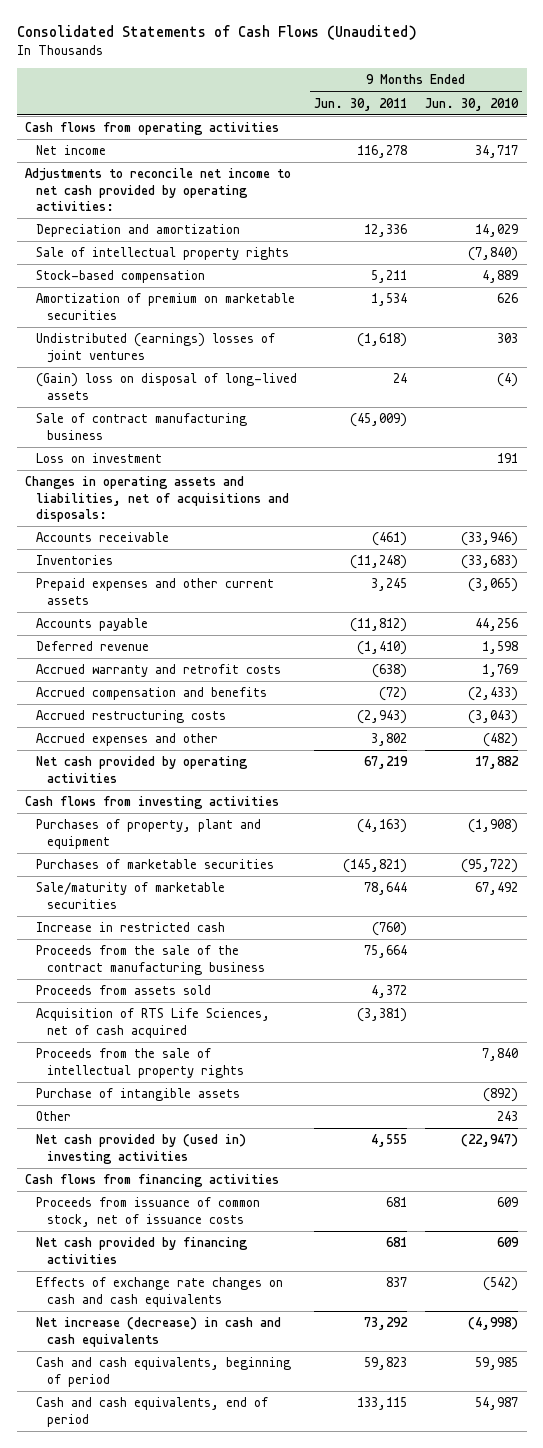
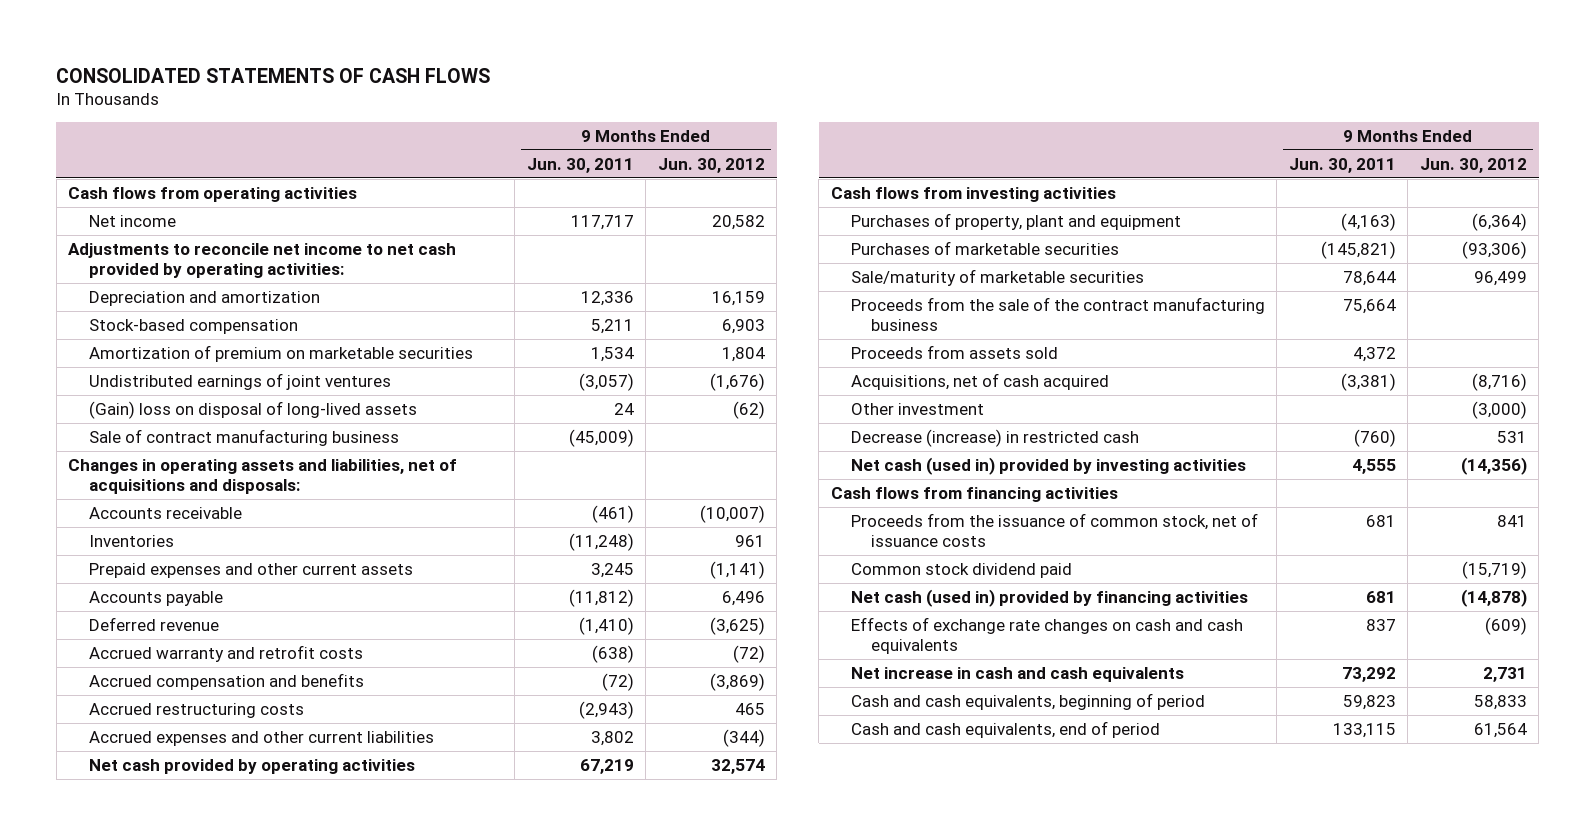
- Consolidated Statements of Cash Flows (Unaudited)
+ CONSOLIDATED STATEMENTS OF CASH FLOWS
- | 9 Months Ended Jun. 30, 2011 | 9 Months Ended Jun. 30, 2010
+ | 9 Months Ended Jun. 30, 2011 | 9 Months Ended Jun. 30, 2012
- Net income | 116,278 | 34,717
+ Net income | 117,717 | 20,582
- Sale of intellectual property rights | | (7,840)
- Undistributed (earnings) losses of joint ventures | (1,618) | 303
+ Undistributed earnings of joint ventures | (3,057) | (1,676)
- Loss on investment | | 191
- Accrued expenses and other | 3,802 | (482)
+ Accrued expenses and other current liabilities | 3,802 | (344)
- Increase in restricted cash | (760) |
- Acquisition of RTS Life Sciences, net of cash acquired | (3,381) |
- Proceeds from the sale of intellectual property rights | | 7,840
- Purchase of intangible assets | | (892)
- Other | | 243
- Net cash provided by (used in) investing activities | 4,555 | (22,947)
+ Acquisitions, net of cash acquired | (3,381) | (8,716)
+ Other investment | | (3,000)
+ Decrease (increase) in restricted cash | (760) | 531
+ Net cash (used in) provided by investing activities | 4,555 | (14,356)
- Proceeds from issuance of common stock, net of issuance costs | 681 | 609
- Net cash provided by financing activities | 681 | 609
+ Proceeds from the issuance of common stock, net of issuance costs | 681 | 841
+ Common stock dividend paid | | (15,719)
+ Net cash (used in) provided by financing activities | 681 | (14,878)
- Net increase (decrease) in cash and cash equivalents | 73,292 | (4,998)
+ Net increase in cash and cash equivalents | 73,292 | 2,731

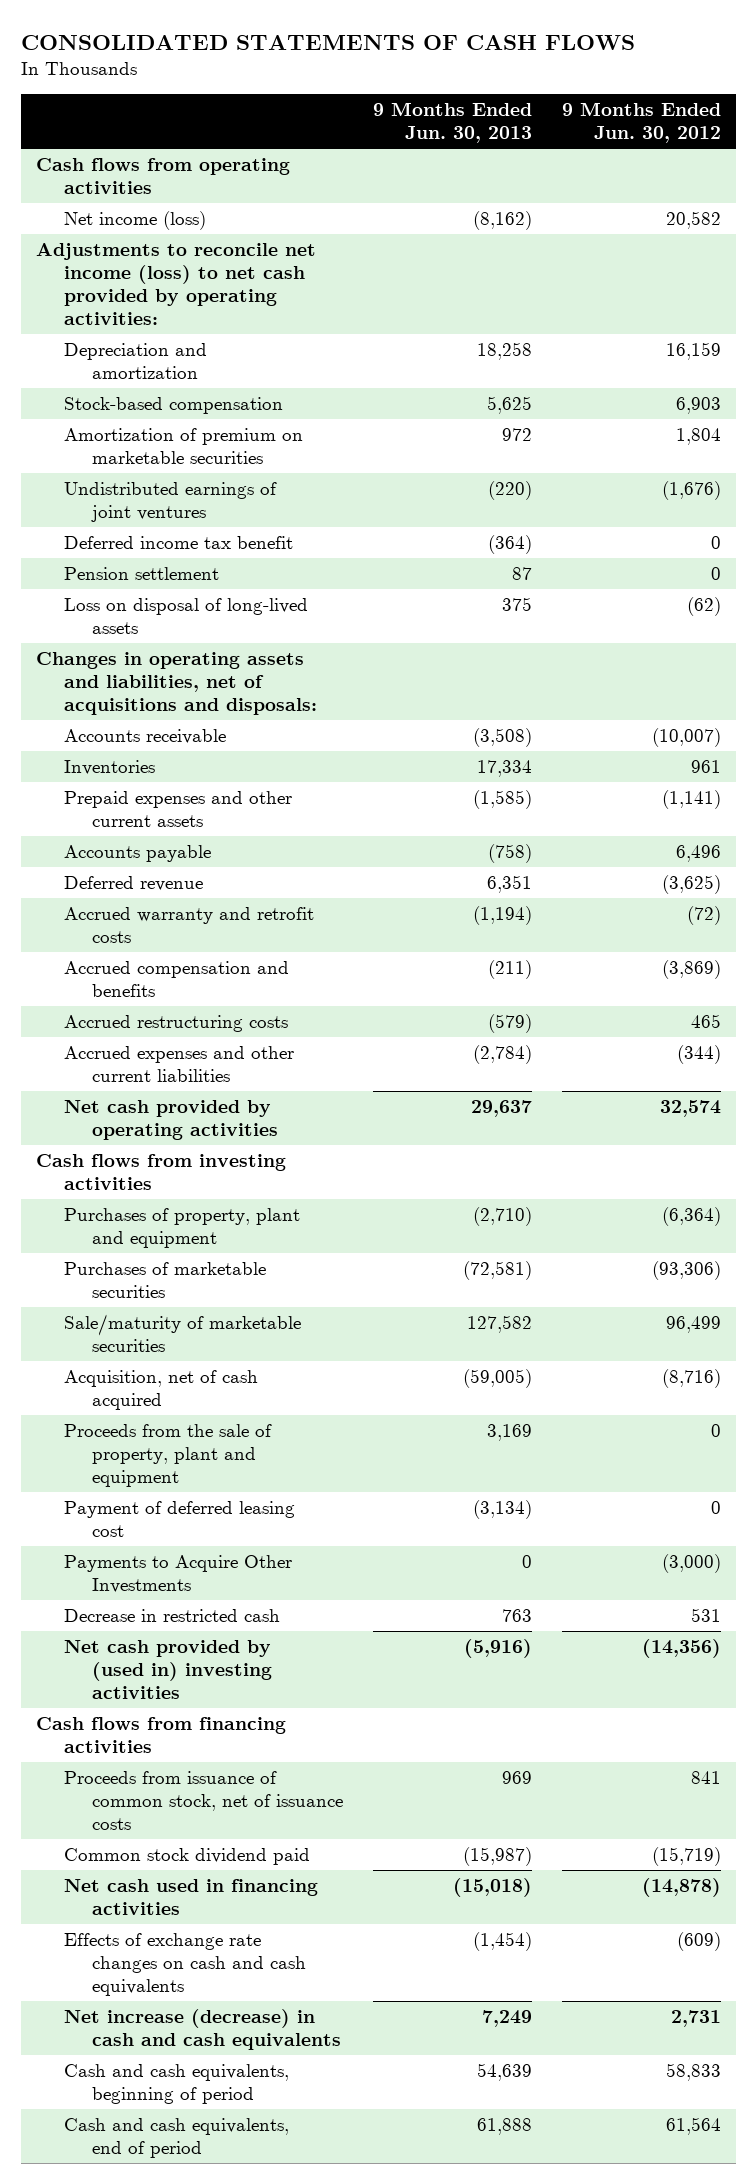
- | 9 Months Ended Jun. 30, 2011 | 9 Months Ended Jun. 30, 2012
+ | 9 Months Ended Jun. 30, 2013 | 9 Months Ended Jun. 30, 2012
- Net income | 117,717 | 20,582
- Adjustments to reconcile net income to net cash provided by operating activities:
+ Net income (loss) | (8,162) | 20,582
+ Adjustments to reconcile net income (loss) to net cash provided by operating activities:
- (Gain) loss on disposal of long-lived assets | 24 | (62)
- Sale of contract manufacturing business | (45,009) |
+ Deferred income tax benefit | (364) | 0
+ Pension settlement | 87 | 0
+ Loss on disposal of long-lived assets | 375 | (62)
- Proceeds from the sale of the contract manufacturing business | 75,664 |
- Proceeds from assets sold | 4,372 |
- Acquisitions, net of cash acquired | (3,381) | (8,716)
- Other investment | | (3,000)
- Decrease (increase) in restricted cash | (760) | 531
- Net cash (used in) provided by investing activities | 4,555 | (14,356)
+ Acquisition, net of cash acquired | (59,005) | (8,716)
+ Proceeds from the sale of property, plant and equipment | 3,169 | 0
+ Payment of deferred leasing cost | (3,134) | 0
+ Payments to Acquire Other Investments | 0 | (3,000)
+ Decrease in restricted cash | 763 | 531
+ Net cash provided by (used in) investing activities | (5,916) | (14,356)
- Proceeds from the issuance of common stock, net of issuance costs | 681 | 841
+ Proceeds from issuance of common stock, net of issuance costs | 969 | 841
- Net cash (used in) provided by financing activities | 681 | (14,878)
+ Net cash used in financing activities | (15,018) | (14,878)
- Net increase in cash and cash equivalents | 73,292 | 2,731
+ Net increase (decrease) in cash and cash equivalents | 7,249 | 2,731

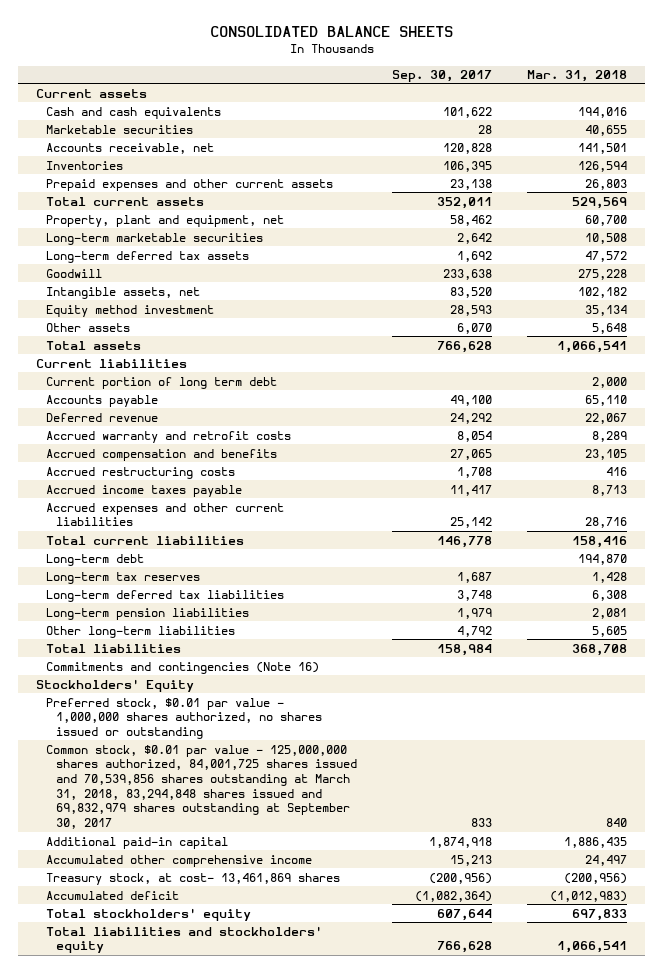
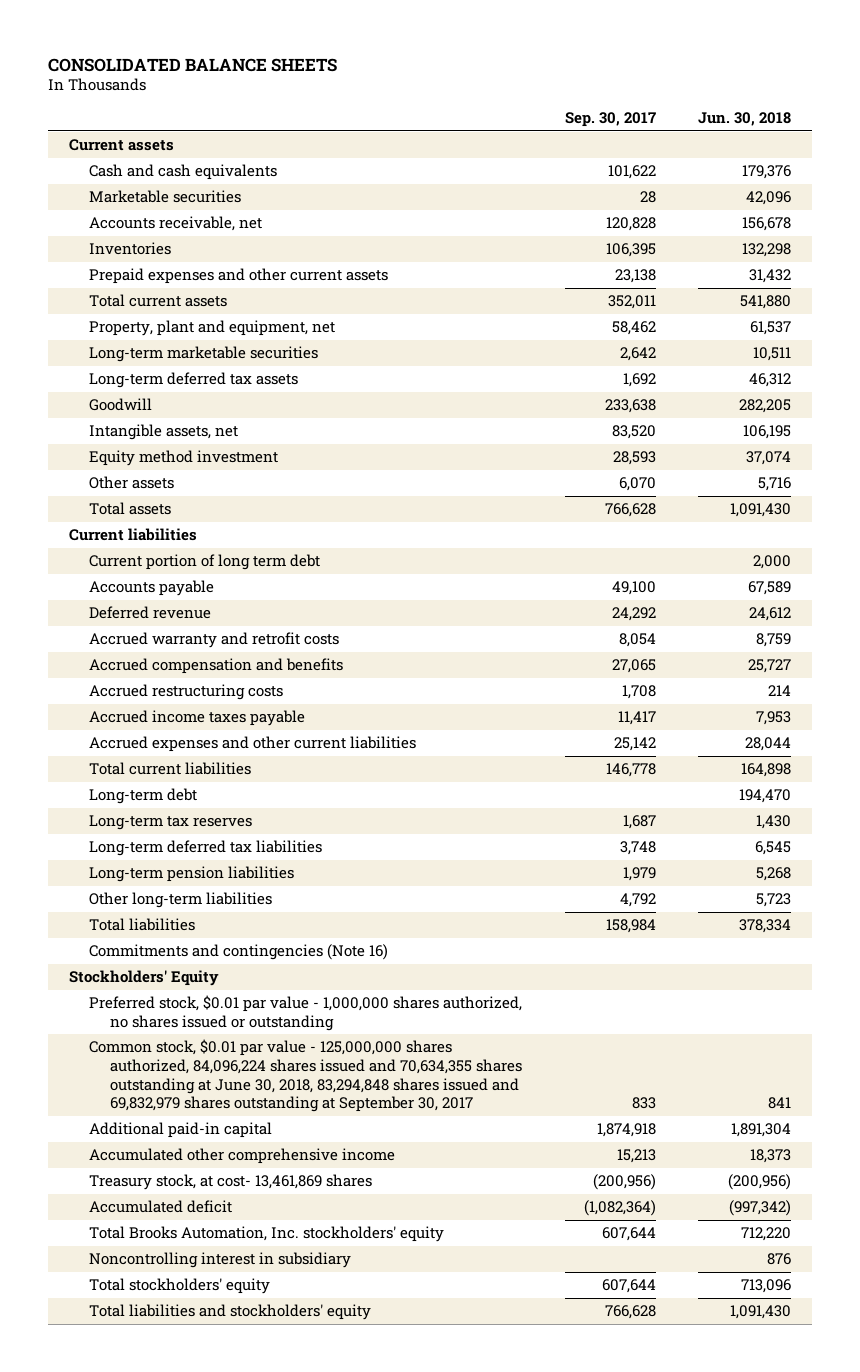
- | Sep. 30, 2017 | Mar. 31, 2018
+ | Sep. 30, 2017 | Jun. 30, 2018
- Common stock, $0.01 par value - 125,000,000 shares authorized, 84,001,725 shares issued and 70,539,856 shares outstanding at March 31, 2018, 83,294,848 shares issued and 69,832,979 shares outstanding at September 30, 2017 | 833 | 840
+ Common stock, $0.01 par value - 125,000,000 shares authorized, 84,096,224 shares issued and 70,634,355 shares outstanding at June 30, 2018, 83,294,848 shares issued and 69,832,979 shares outstanding at September 30, 2017 | 833 | 841
+ Total Brooks Automation, Inc. stockholders' equity | 607,644 | 712,220
+ Noncontrolling interest in subsidiary | | 876

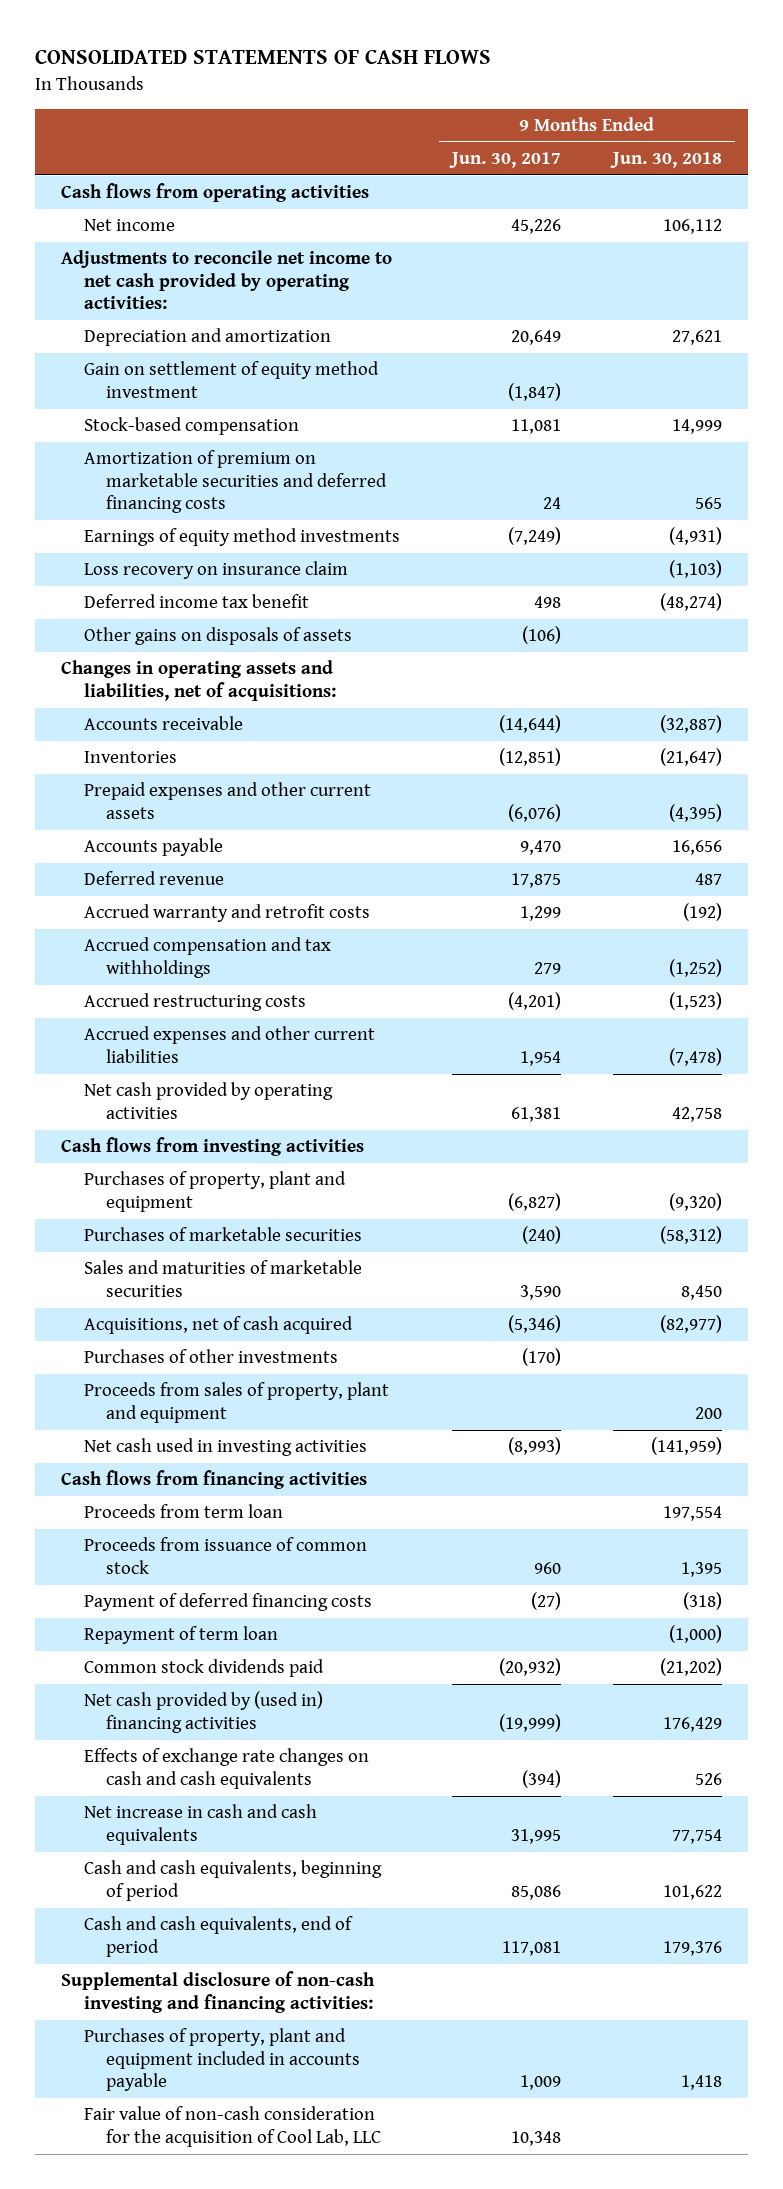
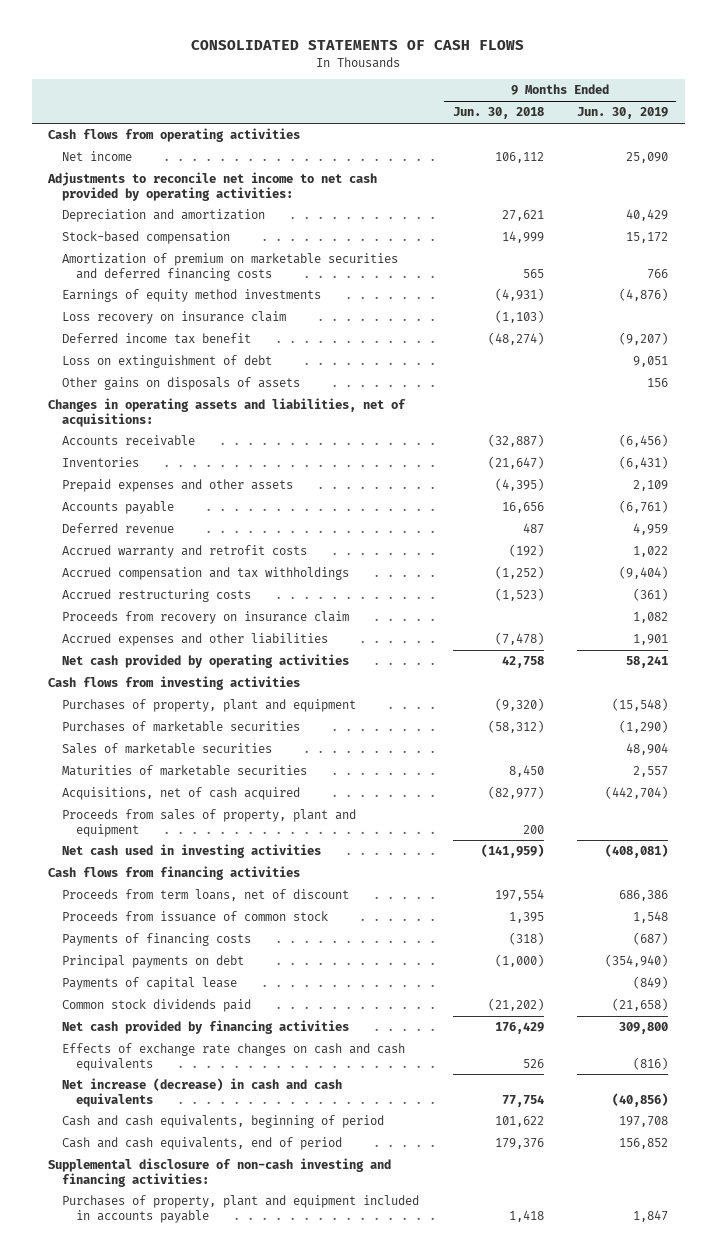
- | 9 Months Ended Jun. 30, 2017 | 9 Months Ended Jun. 30, 2018
+ | 9 Months Ended Jun. 30, 2018 | 9 Months Ended Jun. 30, 2019
- Gain on settlement of equity method investment | (1,847) |
+ Loss on extinguishment of debt | | 9,051
- Prepaid expenses and other current assets | (6,076) | (4,395)
+ Prepaid expenses and other assets | (4,395) | 2,109
- Accrued expenses and other current liabilities | 1,954 | (7,478)
+ Proceeds from recovery on insurance claim | | 1,082
+ Accrued expenses and other liabilities | (7,478) | 1,901
- Sales and maturities of marketable securities | 3,590 | 8,450
+ Sales of marketable securities | | 48,904
+ Maturities of marketable securities | 8,450 | 2,557
- Purchases of other investments | (170) |
- Proceeds from term loan | | 197,554
+ Proceeds from term loans, net of discount | 197,554 | 686,386
- Payment of deferred financing costs | (27) | (318)
- Repayment of term loan | | (1,000)
+ Payments of financing costs | (318) | (687)
+ Principal payments on debt | (1,000) | (354,940)
+ Payments of capital lease | | (849)
- Net cash provided by (used in) financing activities | (19,999) | 176,429
+ Net cash provided by financing activities | 176,429 | 309,800
- Net increase in cash and cash equivalents | 31,995 | 77,754
+ Net increase (decrease) in cash and cash equivalents | 77,754 | (40,856)
- Fair value of non-cash consideration for the acquisition of Cool Lab, LLC | 10,348 |

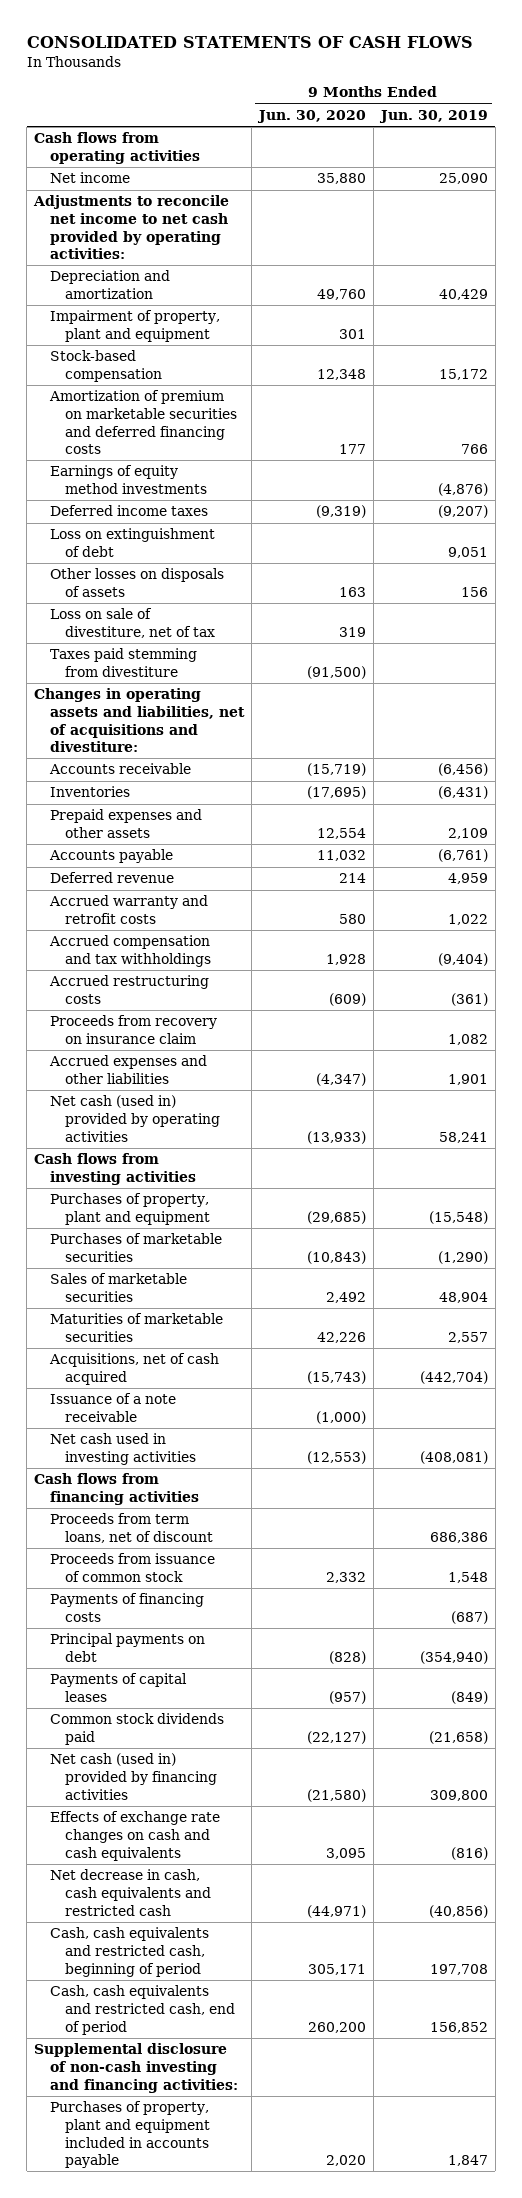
- | 9 Months Ended Jun. 30, 2018 | 9 Months Ended Jun. 30, 2019
+ | 9 Months Ended Jun. 30, 2020 | 9 Months Ended Jun. 30, 2019
+ Impairment of property, plant and equipment | 301 |
- Loss recovery on insurance claim | (1,103) |
- Deferred income tax benefit | (48,274) | (9,207)
+ Deferred income taxes | (9,319) | (9,207)
- Other gains on disposals of assets | | 156
- Changes in operating assets and liabilities, net of acquisitions:
+ Other losses on disposals of assets | 163 | 156
+ Loss on sale of divestiture, net of tax | 319 |
+ Taxes paid stemming from divestiture | (91,500) |
+ Changes in operating assets and liabilities, net of acquisitions and divestiture:
- Net cash provided by operating activities | 42,758 | 58,241
+ Net cash (used in) provided by operating activities | (13,933) | 58,241
- Proceeds from sales of property, plant and equipment | 200 |
+ Issuance of a note receivable | (1,000) |
- Payments of capital lease | | (849)
+ Payments of capital leases | (957) | (849)
- Net cash provided by financing activities | 176,429 | 309,800
+ Net cash (used in) provided by financing activities | (21,580) | 309,800
- Net increase (decrease) in cash and cash equivalents | 77,754 | (40,856)
- Cash and cash equivalents, beginning of period | 101,622 | 197,708
- Cash and cash equivalents, end of period | 179,376 | 156,852
+ Net decrease in cash, cash equivalents and restricted cash | (44,971) | (40,856)
+ Cash, cash equivalents and restricted cash, beginning of period | 305,171 | 197,708
+ Cash, cash equivalents and restricted cash, end of period | 260,200 | 156,852

